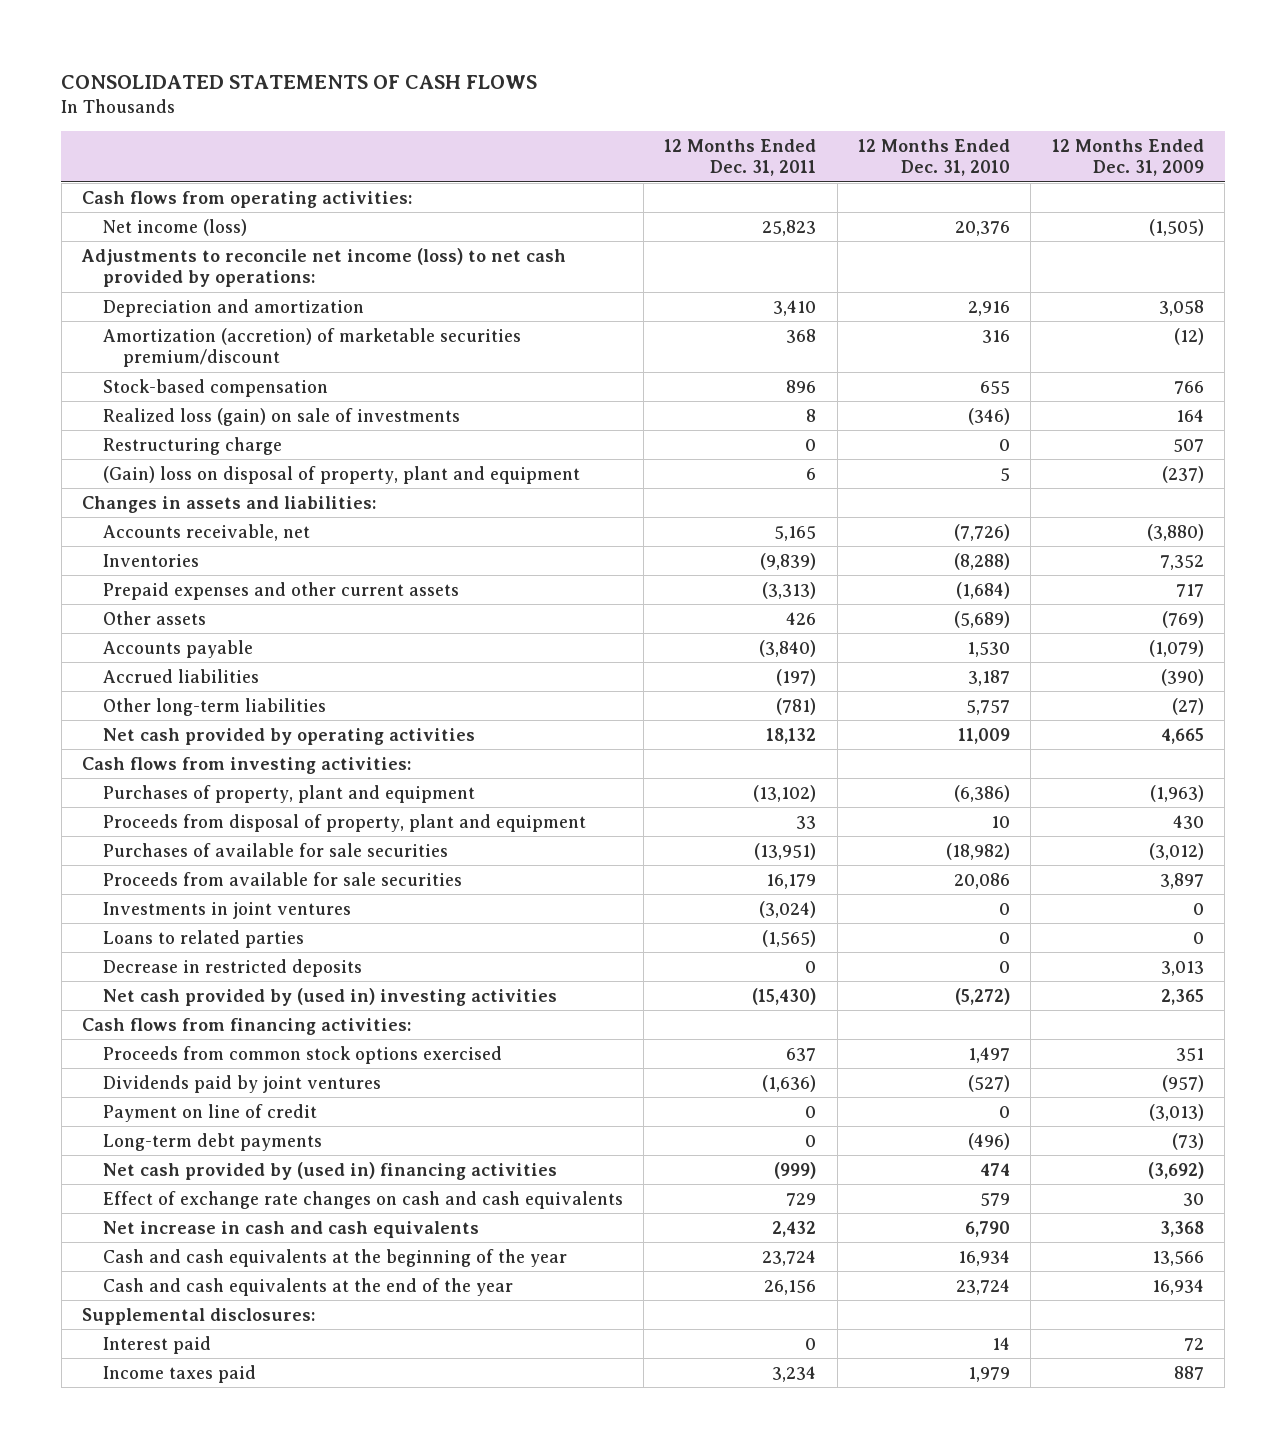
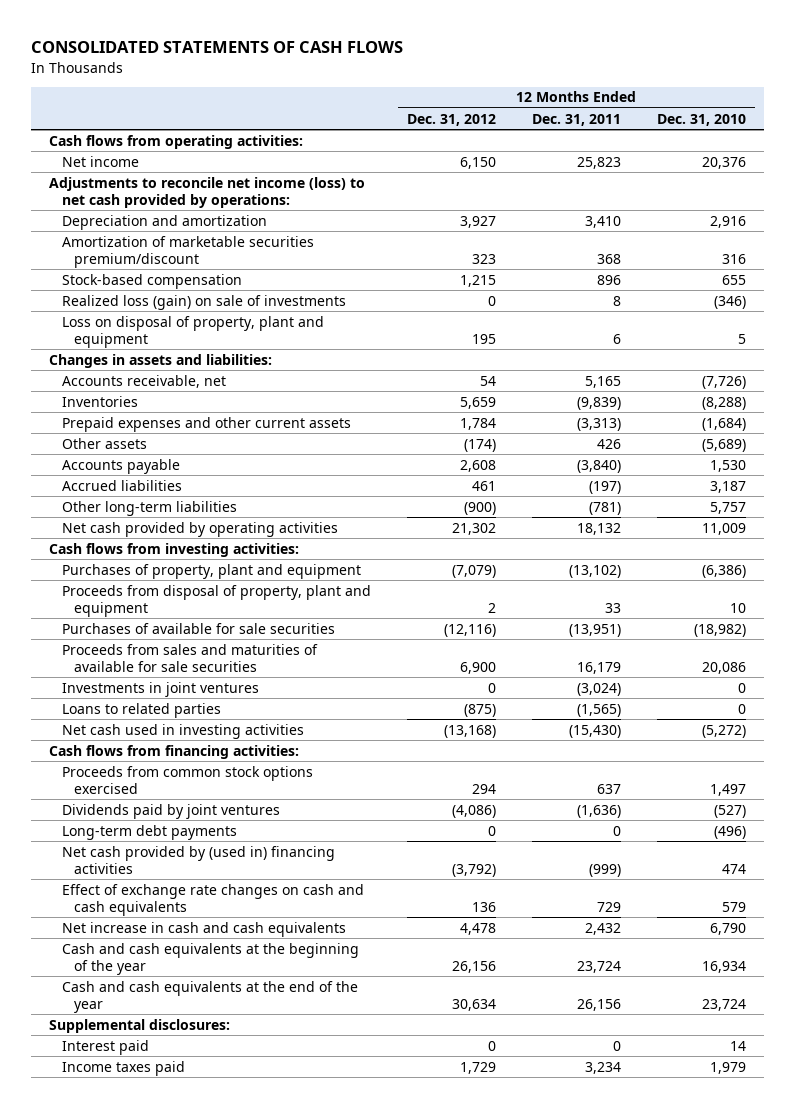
- | 12 Months Ended Dec. 31, 2011 | 12 Months Ended Dec. 31, 2010 | 12 Months Ended Dec. 31, 2009
+ | 12 Months Ended Dec. 31, 2012 | 12 Months Ended Dec. 31, 2011 | 12 Months Ended Dec. 31, 2010
- Net income (loss) | 25,823 | 20,376 | (1,505)
+ Net income | 6,150 | 25,823 | 20,376
- Amortization (accretion) of marketable securities premium/discount | 368 | 316 | (12)
+ Amortization of marketable securities premium/discount | 323 | 368 | 316
- Restructuring charge | 0 | 0 | 507
- (Gain) loss on disposal of property, plant and equipment | 6 | 5 | (237)
+ Loss on disposal of property, plant and equipment | 195 | 6 | 5
- Proceeds from available for sale securities | 16,179 | 20,086 | 3,897
+ Proceeds from sales and maturities of available for sale securities | 6,900 | 16,179 | 20,086
- Decrease in restricted deposits | 0 | 0 | 3,013
- Net cash provided by (used in) investing activities | (15,430) | (5,272) | 2,365
+ Net cash used in investing activities | (13,168) | (15,430) | (5,272)
- Payment on line of credit | 0 | 0 | (3,013)

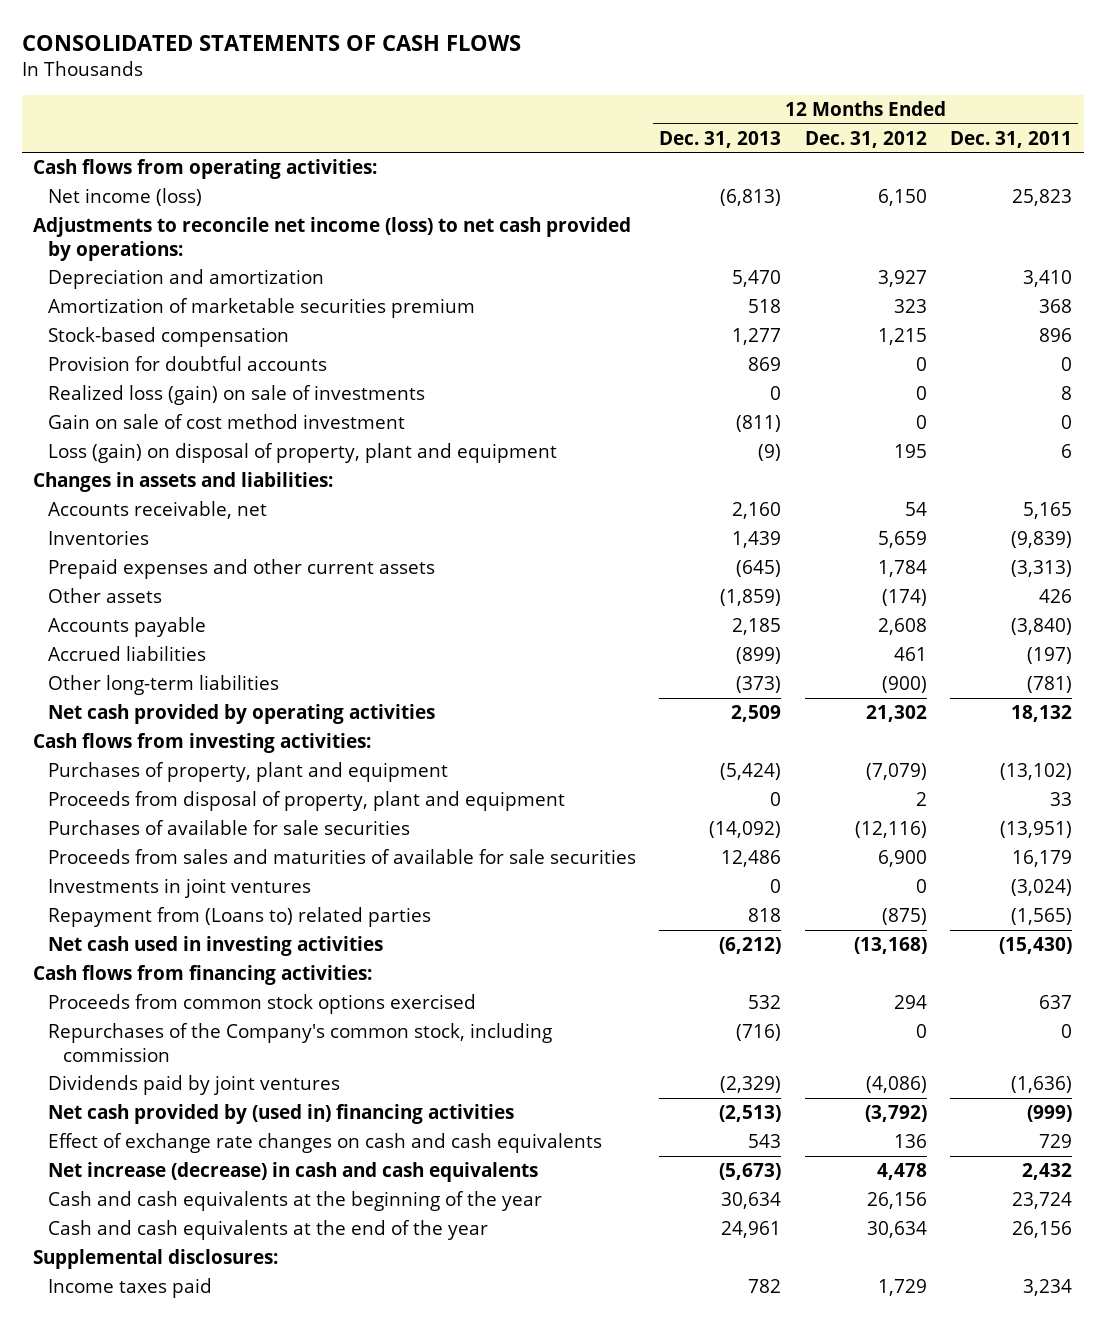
- | 12 Months Ended Dec. 31, 2012 | 12 Months Ended Dec. 31, 2011 | 12 Months Ended Dec. 31, 2010
+ | 12 Months Ended Dec. 31, 2013 | 12 Months Ended Dec. 31, 2012 | 12 Months Ended Dec. 31, 2011
- Net income | 6,150 | 25,823 | 20,376
+ Net income (loss) | (6,813) | 6,150 | 25,823
- Amortization of marketable securities premium/discount | 323 | 368 | 316
+ Amortization of marketable securities premium | 518 | 323 | 368
+ Provision for doubtful accounts | 869 | 0 | 0
- Loss on disposal of property, plant and equipment | 195 | 6 | 5
+ Gain on sale of cost method investment | (811) | 0 | 0
+ Loss (gain) on disposal of property, plant and equipment | (9) | 195 | 6
- Loans to related parties | (875) | (1,565) | 0
+ Repayment from (Loans to) related parties | 818 | (875) | (1,565)
+ Repurchases of the Company's common stock, including commission | (716) | 0 | 0
- Long-term debt payments | 0 | 0 | (496)
- Net increase in cash and cash equivalents | 4,478 | 2,432 | 6,790
+ Net increase (decrease) in cash and cash equivalents | (5,673) | 4,478 | 2,432
- Interest paid | 0 | 0 | 14

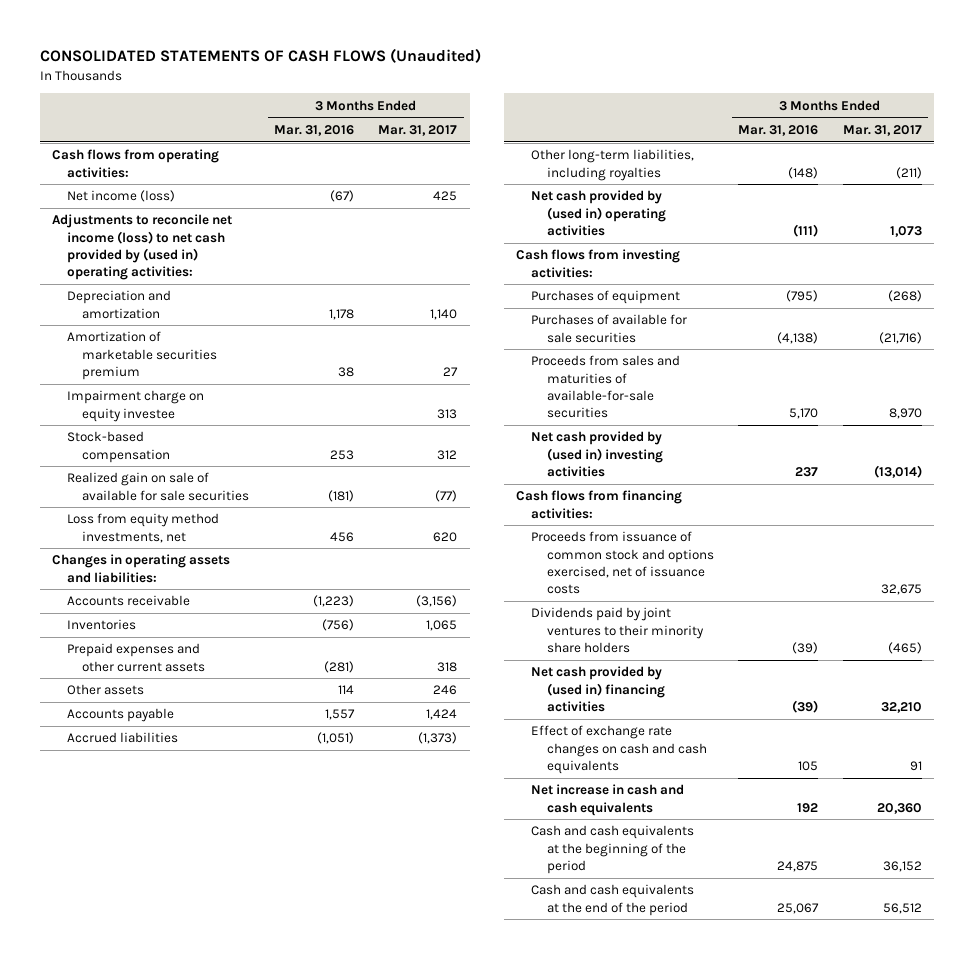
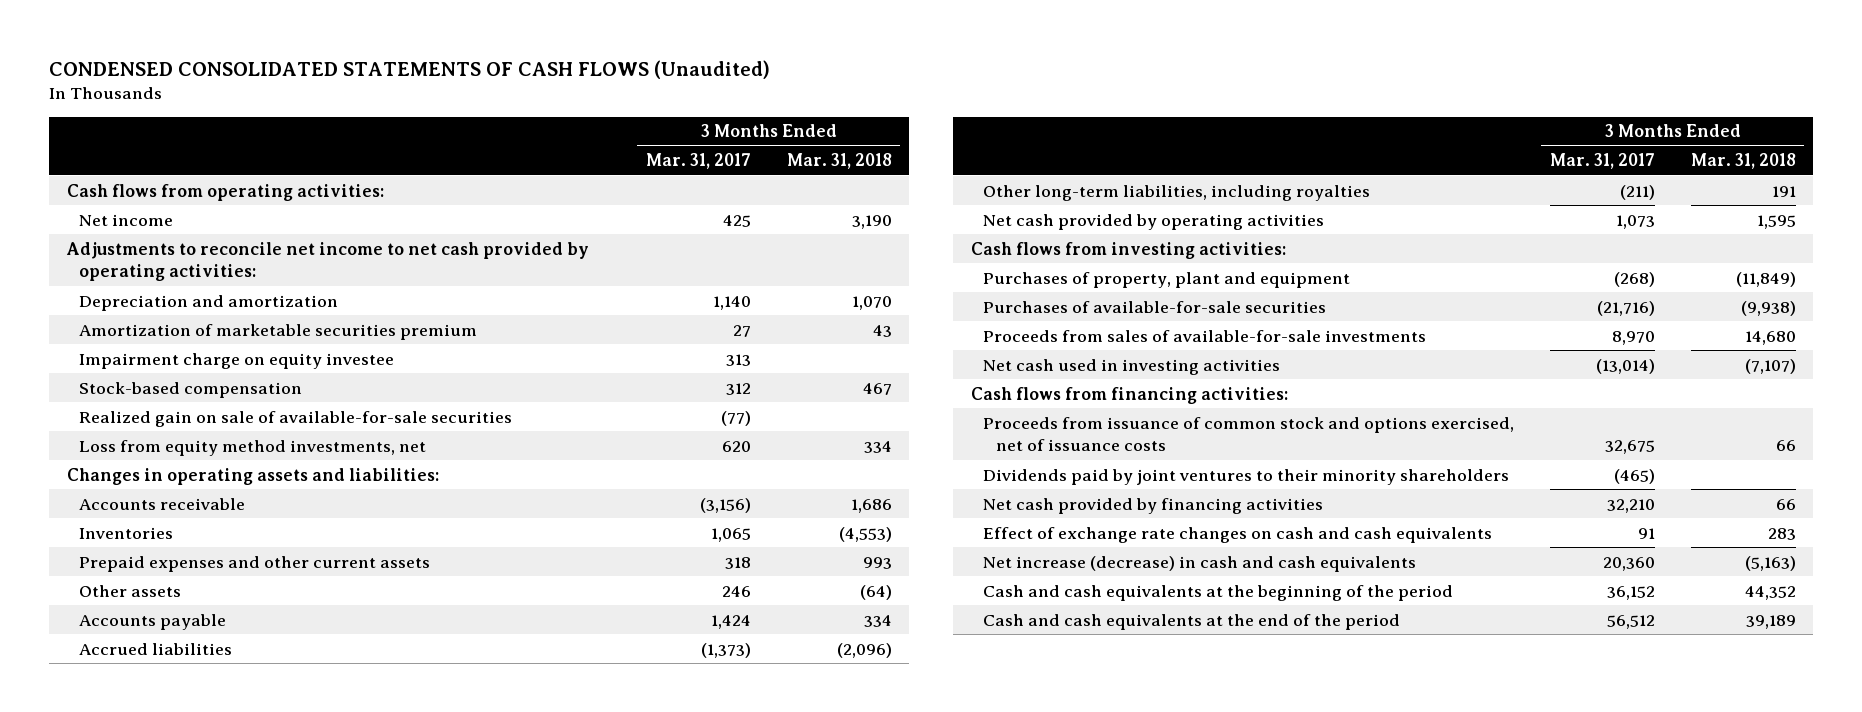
- CONSOLIDATED STATEMENTS OF CASH FLOWS (Unaudited)
+ CONDENSED CONSOLIDATED STATEMENTS OF CASH FLOWS (Unaudited)
- | 3 Months Ended Mar. 31, 2016 | 3 Months Ended Mar. 31, 2017
+ | 3 Months Ended Mar. 31, 2017 | 3 Months Ended Mar. 31, 2018
- Net income (loss) | (67) | 425
- Adjustments to reconcile net income (loss) to net cash provided by (used in) operating activities:
+ Net income | 425 | 3,190
+ Adjustments to reconcile net income to net cash provided by operating activities:
- Realized gain on sale of available for sale securities | (181) | (77)
+ Realized gain on sale of available-for-sale securities | (77) |
- Net cash provided by (used in) operating activities | (111) | 1,073
+ Net cash provided by operating activities | 1,073 | 1,595
- Purchases of equipment | (795) | (268)
- Purchases of available for sale securities | (4,138) | (21,716)
- Proceeds from sales and maturities of available-for-sale securities | 5,170 | 8,970
- Net cash provided by (used in) investing activities | 237 | (13,014)
+ Purchases of property, plant and equipment | (268) | (11,849)
+ Purchases of available-for-sale securities | (21,716) | (9,938)
+ Proceeds from sales of available-for-sale investments | 8,970 | 14,680
+ Net cash used in investing activities | (13,014) | (7,107)
- Dividends paid by joint ventures to their minority share holders | (39) | (465)
- Net cash provided by (used in) financing activities | (39) | 32,210
+ Dividends paid by joint ventures to their minority shareholders | (465) |
+ Net cash provided by financing activities | 32,210 | 66
- Net increase in cash and cash equivalents | 192 | 20,360
+ Net increase (decrease) in cash and cash equivalents | 20,360 | (5,163)

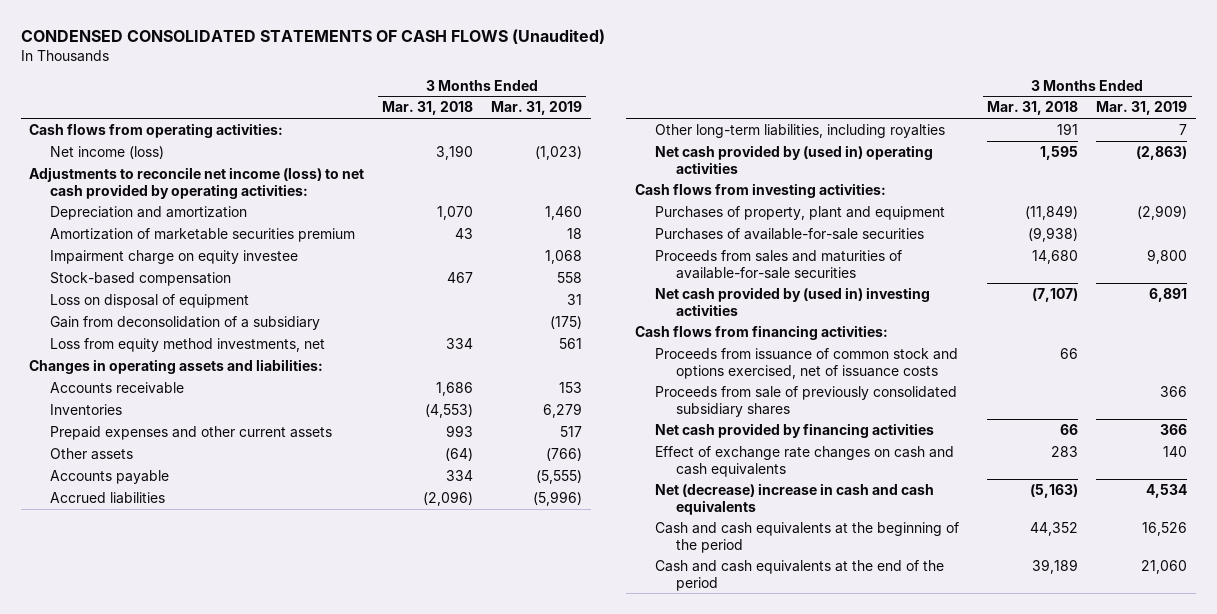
- | 3 Months Ended Mar. 31, 2017 | 3 Months Ended Mar. 31, 2018
+ | 3 Months Ended Mar. 31, 2018 | 3 Months Ended Mar. 31, 2019
- Net income | 425 | 3,190
- Adjustments to reconcile net income to net cash provided by operating activities:
+ Net income (loss) | 3,190 | (1,023)
+ Adjustments to reconcile net income (loss) to net cash provided by operating activities:
- Realized gain on sale of available-for-sale securities | (77) |
+ Loss on disposal of equipment | | 31
+ Gain from deconsolidation of a subsidiary | | (175)
- Net cash provided by operating activities | 1,073 | 1,595
+ Net cash provided by (used in) operating activities | 1,595 | (2,863)
- Proceeds from sales of available-for-sale investments | 8,970 | 14,680
- Net cash used in investing activities | (13,014) | (7,107)
+ Proceeds from sales and maturities of available-for-sale securities | 14,680 | 9,800
+ Net cash provided by (used in) investing activities | (7,107) | 6,891
- Dividends paid by joint ventures to their minority shareholders | (465) |
+ Proceeds from sale of previously consolidated subsidiary shares | | 366
- Net increase (decrease) in cash and cash equivalents | 20,360 | (5,163)
+ Net (decrease) increase in cash and cash equivalents | (5,163) | 4,534

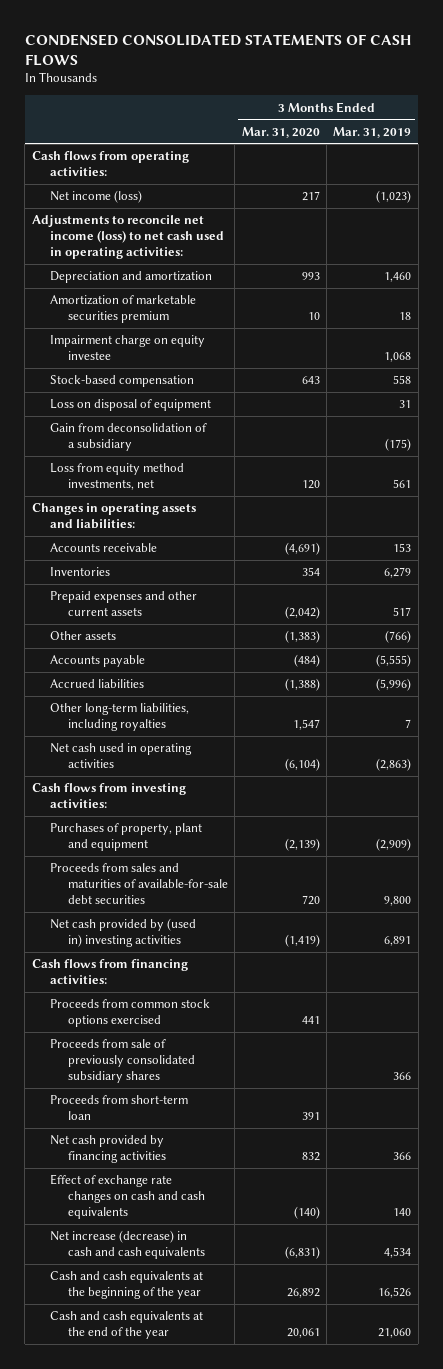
- CONDENSED CONSOLIDATED STATEMENTS OF CASH FLOWS (Unaudited)
+ CONDENSED CONSOLIDATED STATEMENTS OF CASH FLOWS
- | 3 Months Ended Mar. 31, 2018 | 3 Months Ended Mar. 31, 2019
+ | 3 Months Ended Mar. 31, 2020 | 3 Months Ended Mar. 31, 2019
- Adjustments to reconcile net income (loss) to net cash provided by operating activities:
+ Adjustments to reconcile net income (loss) to net cash used in operating activities:
- Net cash provided by (used in) operating activities | 1,595 | (2,863)
+ Net cash used in operating activities | (6,104) | (2,863)
- Purchases of available-for-sale securities | (9,938) |
- Proceeds from sales and maturities of available-for-sale securities | 14,680 | 9,800
+ Proceeds from sales and maturities of available-for-sale debt securities | 720 | 9,800
- Proceeds from issuance of common stock and options exercised, net of issuance costs | 66 |
+ Proceeds from common stock options exercised | 441 |
+ Proceeds from short-term loan | 391 |
- Net (decrease) increase in cash and cash equivalents | (5,163) | 4,534
- Cash and cash equivalents at the beginning of the period | 44,352 | 16,526
- Cash and cash equivalents at the end of the period | 39,189 | 21,060
+ Net increase (decrease) in cash and cash equivalents | (6,831) | 4,534
+ Cash and cash equivalents at the beginning of the year | 26,892 | 16,526
+ Cash and cash equivalents at the end of the year | 20,061 | 21,060

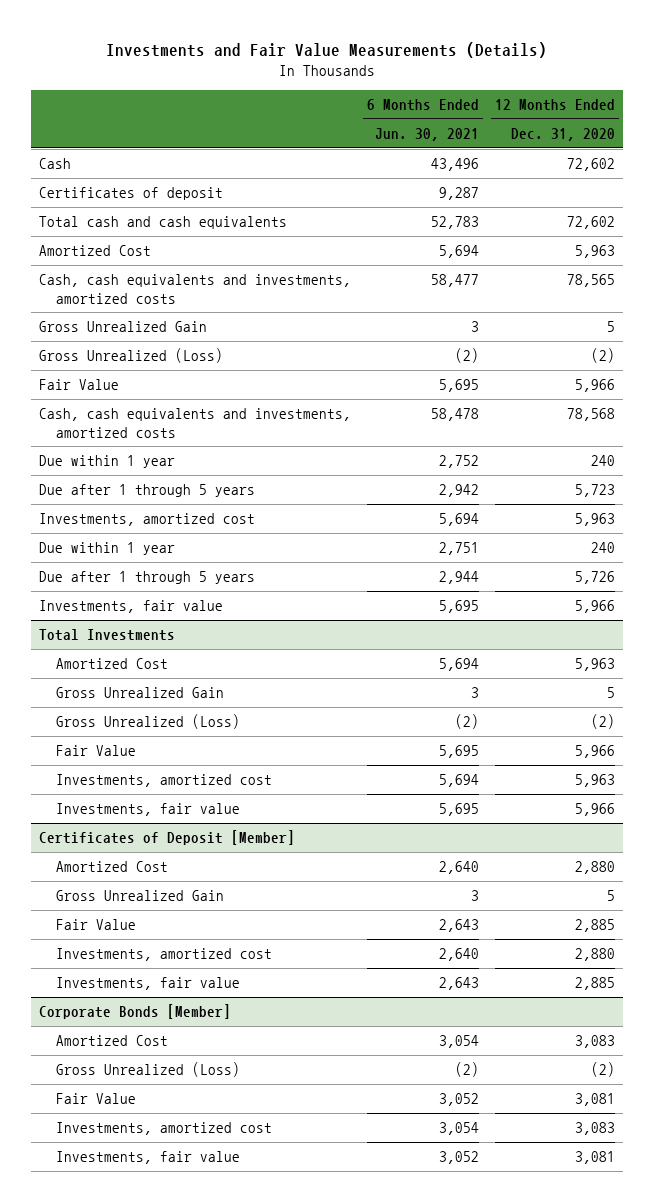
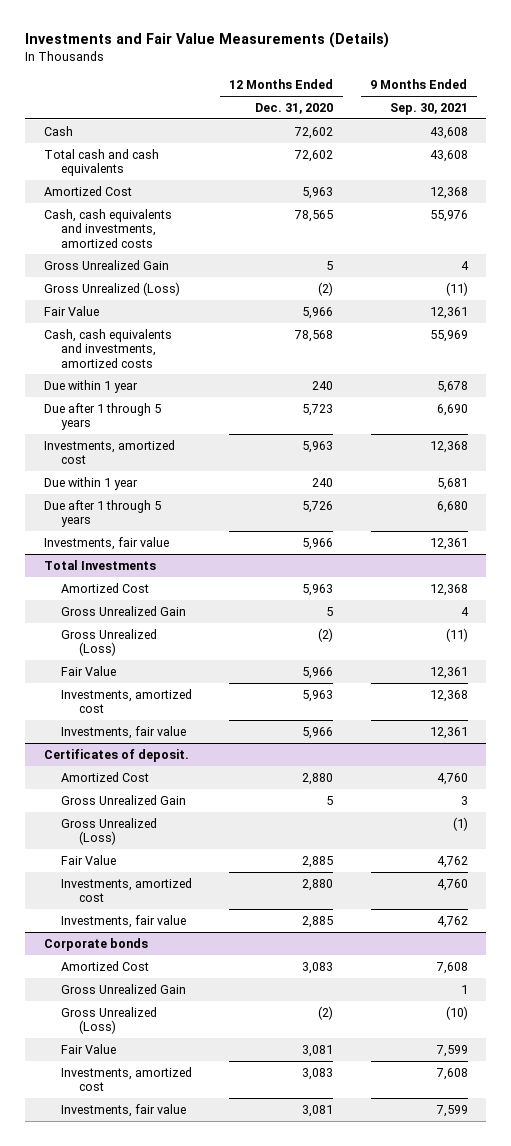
- | 6 Months Ended Jun. 30, 2021 | 12 Months Ended Dec. 31, 2020
+ | 12 Months Ended Dec. 31, 2020 | 9 Months Ended Sep. 30, 2021
- Certificates of deposit | 9,287 |
- Certificates of Deposit [Member]
+ Certificates of deposit.
+ Gross Unrealized (Loss) | | (1)
- Corporate Bonds [Member]
+ Corporate bonds
+ Gross Unrealized Gain | | 1

